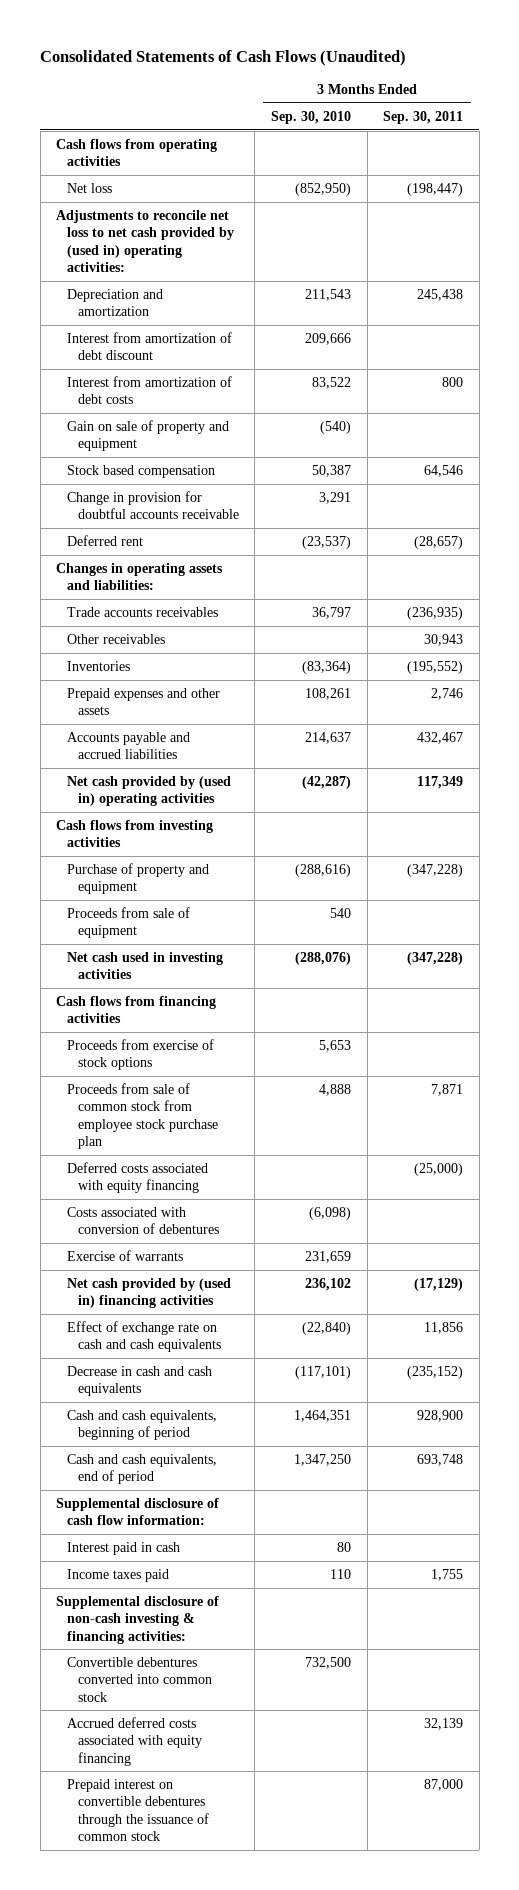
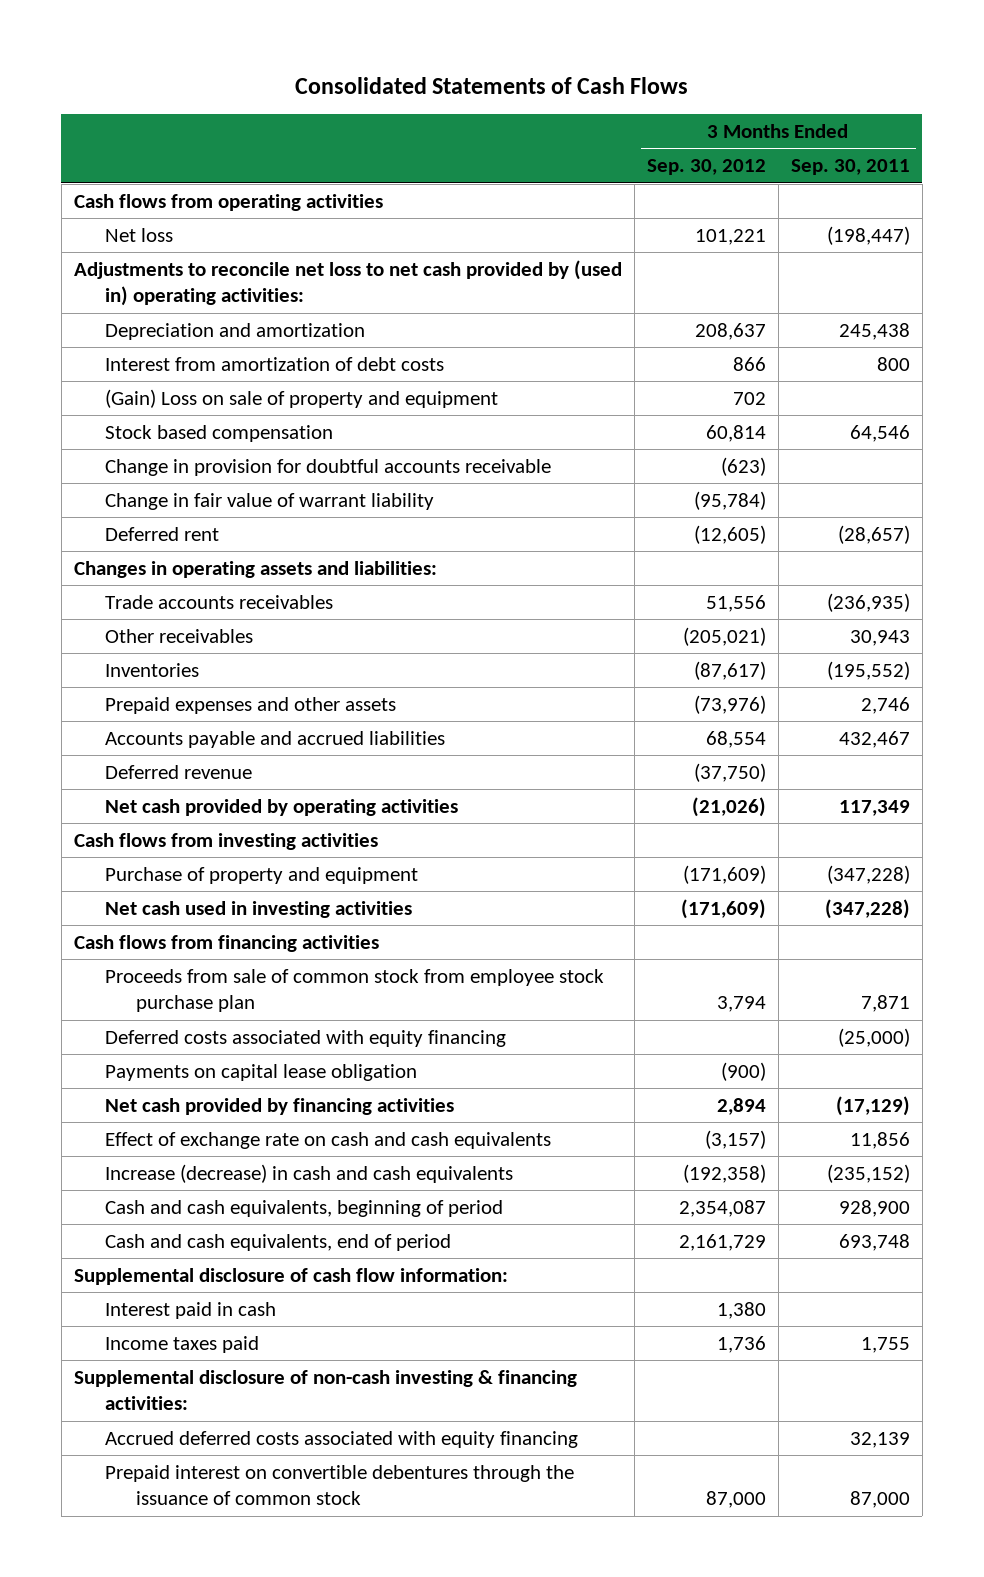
- Consolidated Statements of Cash Flows (Unaudited)
+ Consolidated Statements of Cash Flows
- | 3 Months Ended Sep. 30, 2010 | 3 Months Ended Sep. 30, 2011
+ | 3 Months Ended Sep. 30, 2012 | 3 Months Ended Sep. 30, 2011
- Interest from amortization of debt discount | 209,666 |
- Gain on sale of property and equipment | (540) |
+ (Gain) Loss on sale of property and equipment | 702 |
+ Change in fair value of warrant liability | (95,784) |
- Net cash provided by (used in) operating activities | (42,287) | 117,349
+ Deferred revenue | (37,750) |
+ Net cash provided by operating activities | (21,026) | 117,349
- Proceeds from sale of equipment | 540 |
- Proceeds from exercise of stock options | 5,653 |
- Costs associated with conversion of debentures | (6,098) |
- Exercise of warrants | 231,659 |
- Net cash provided by (used in) financing activities | 236,102 | (17,129)
+ Payments on capital lease obligation | (900) |
+ Net cash provided by financing activities | 2,894 | (17,129)
- Decrease in cash and cash equivalents | (117,101) | (235,152)
+ Increase (decrease) in cash and cash equivalents | (192,358) | (235,152)
- Convertible debentures converted into common stock | 732,500 |

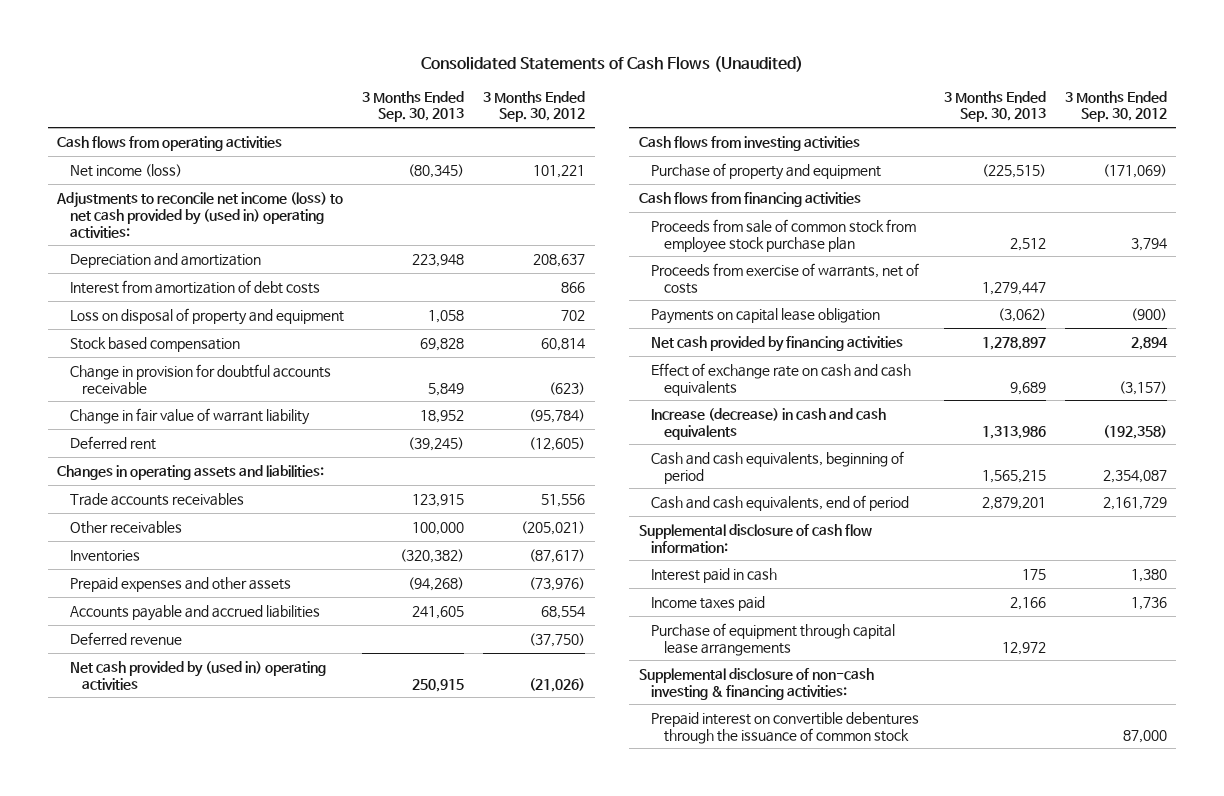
- Consolidated Statements of Cash Flows
+ Consolidated Statements of Cash Flows (Unaudited)
- | 3 Months Ended Sep. 30, 2012 | 3 Months Ended Sep. 30, 2011
+ | 3 Months Ended Sep. 30, 2013 | 3 Months Ended Sep. 30, 2012
- Net loss | 101,221 | (198,447)
- Adjustments to reconcile net loss to net cash provided by (used in) operating activities:
+ Net income (loss) | (80,345) | 101,221
+ Adjustments to reconcile net income (loss) to net cash provided by (used in) operating activities:
- (Gain) Loss on sale of property and equipment | 702 |
+ Loss on disposal of property and equipment | 1,058 | 702
- Net cash provided by operating activities | (21,026) | 117,349
+ Net cash provided by (used in) operating activities | 250,915 | (21,026)
- Purchase of property and equipment | (171,609) | (347,228)
- Net cash used in investing activities | (171,609) | (347,228)
+ Purchase of property and equipment | (225,515) | (171,069)
- Deferred costs associated with equity financing | | (25,000)
+ Proceeds from exercise of warrants, net of costs | 1,279,447 |
+ Purchase of equipment through capital lease arrangements | 12,972 |
- Accrued deferred costs associated with equity financing | | 32,139

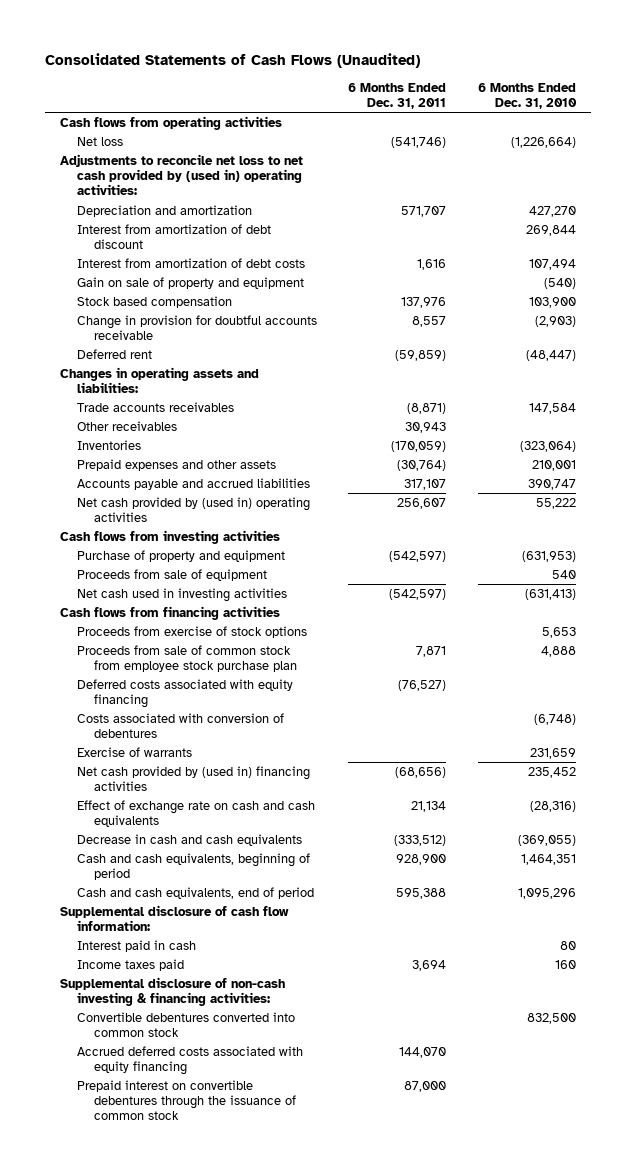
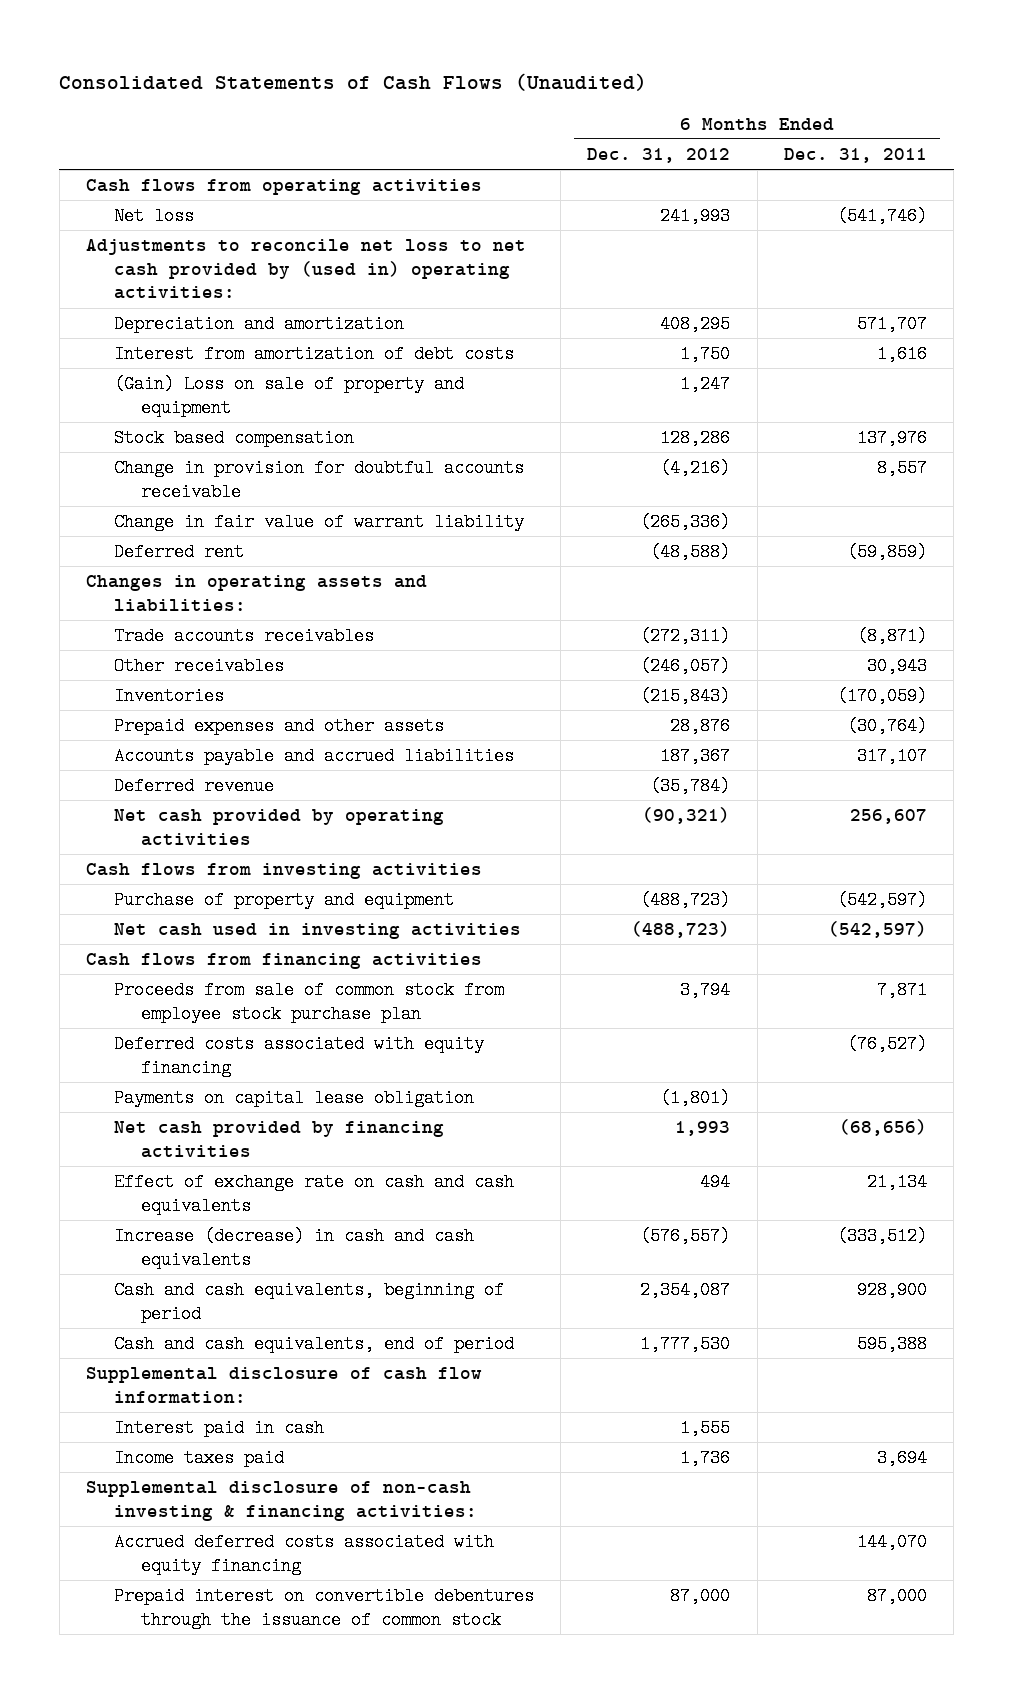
- | 6 Months Ended Dec. 31, 2011 | 6 Months Ended Dec. 31, 2010
+ | 6 Months Ended Dec. 31, 2012 | 6 Months Ended Dec. 31, 2011
- Interest from amortization of debt discount | | 269,844
- Gain on sale of property and equipment | | (540)
+ (Gain) Loss on sale of property and equipment | 1,247 |
+ Change in fair value of warrant liability | (265,336) |
- Net cash provided by (used in) operating activities | 256,607 | 55,222
+ Deferred revenue | (35,784) |
+ Net cash provided by operating activities | (90,321) | 256,607
- Proceeds from sale of equipment | | 540
- Proceeds from exercise of stock options | | 5,653
- Costs associated with conversion of debentures | | (6,748)
- Exercise of warrants | | 231,659
- Net cash provided by (used in) financing activities | (68,656) | 235,452
+ Payments on capital lease obligation | (1,801) |
+ Net cash provided by financing activities | 1,993 | (68,656)
- Decrease in cash and cash equivalents | (333,512) | (369,055)
+ Increase (decrease) in cash and cash equivalents | (576,557) | (333,512)
- Convertible debentures converted into common stock | | 832,500

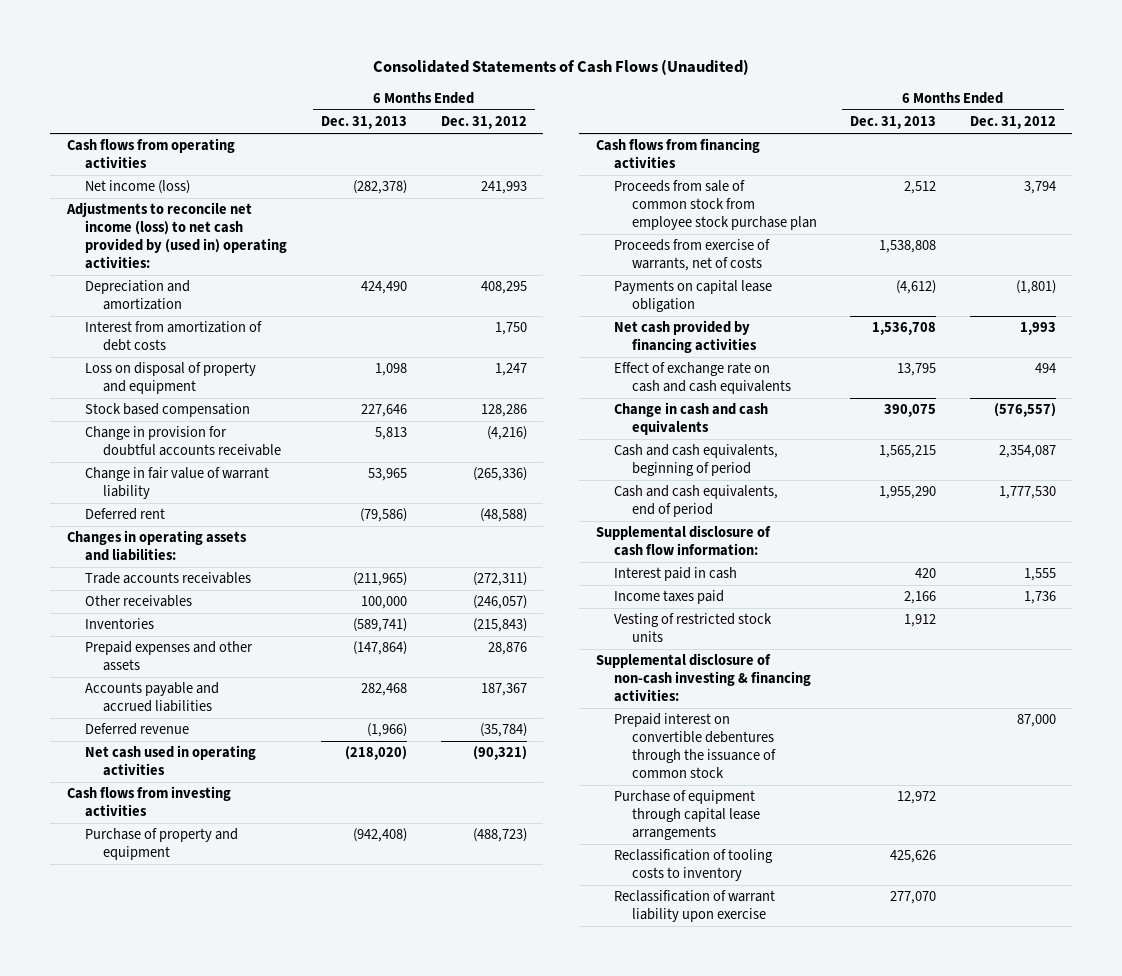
- | 6 Months Ended Dec. 31, 2012 | 6 Months Ended Dec. 31, 2011
+ | 6 Months Ended Dec. 31, 2013 | 6 Months Ended Dec. 31, 2012
- Net loss | 241,993 | (541,746)
- Adjustments to reconcile net loss to net cash provided by (used in) operating activities:
+ Net income (loss) | (282,378) | 241,993
+ Adjustments to reconcile net income (loss) to net cash provided by (used in) operating activities:
- (Gain) Loss on sale of property and equipment | 1,247 |
+ Loss on disposal of property and equipment | 1,098 | 1,247
- Net cash provided by operating activities | (90,321) | 256,607
+ Net cash used in operating activities | (218,020) | (90,321)
- Net cash used in investing activities | (488,723) | (542,597)
- Deferred costs associated with equity financing | | (76,527)
+ Proceeds from exercise of warrants, net of costs | 1,538,808 |
- Increase (decrease) in cash and cash equivalents | (576,557) | (333,512)
+ Change in cash and cash equivalents | 390,075 | (576,557)
+ Vesting of restricted stock units | 1,912 |
- Accrued deferred costs associated with equity financing | | 144,070
+ Purchase of equipment through capital lease arrangements | 12,972 |
+ Reclassification of tooling costs to inventory | 425,626 |
+ Reclassification of warrant liability upon exercise | 277,070 |

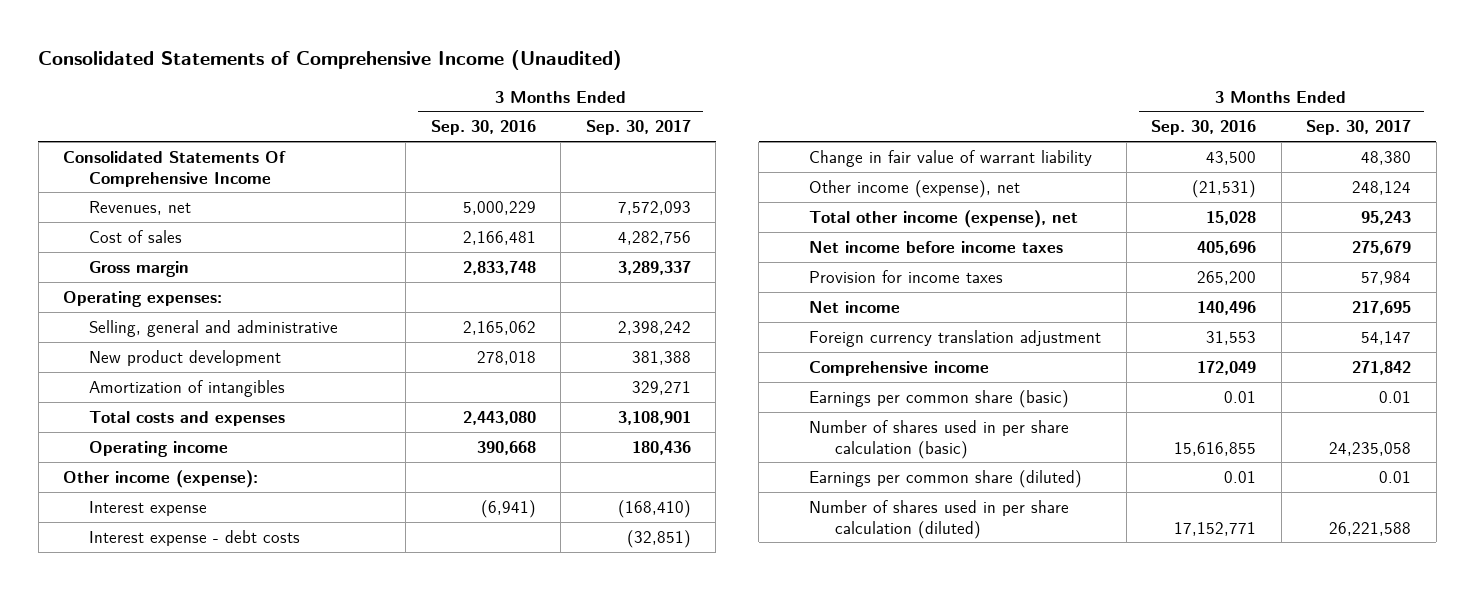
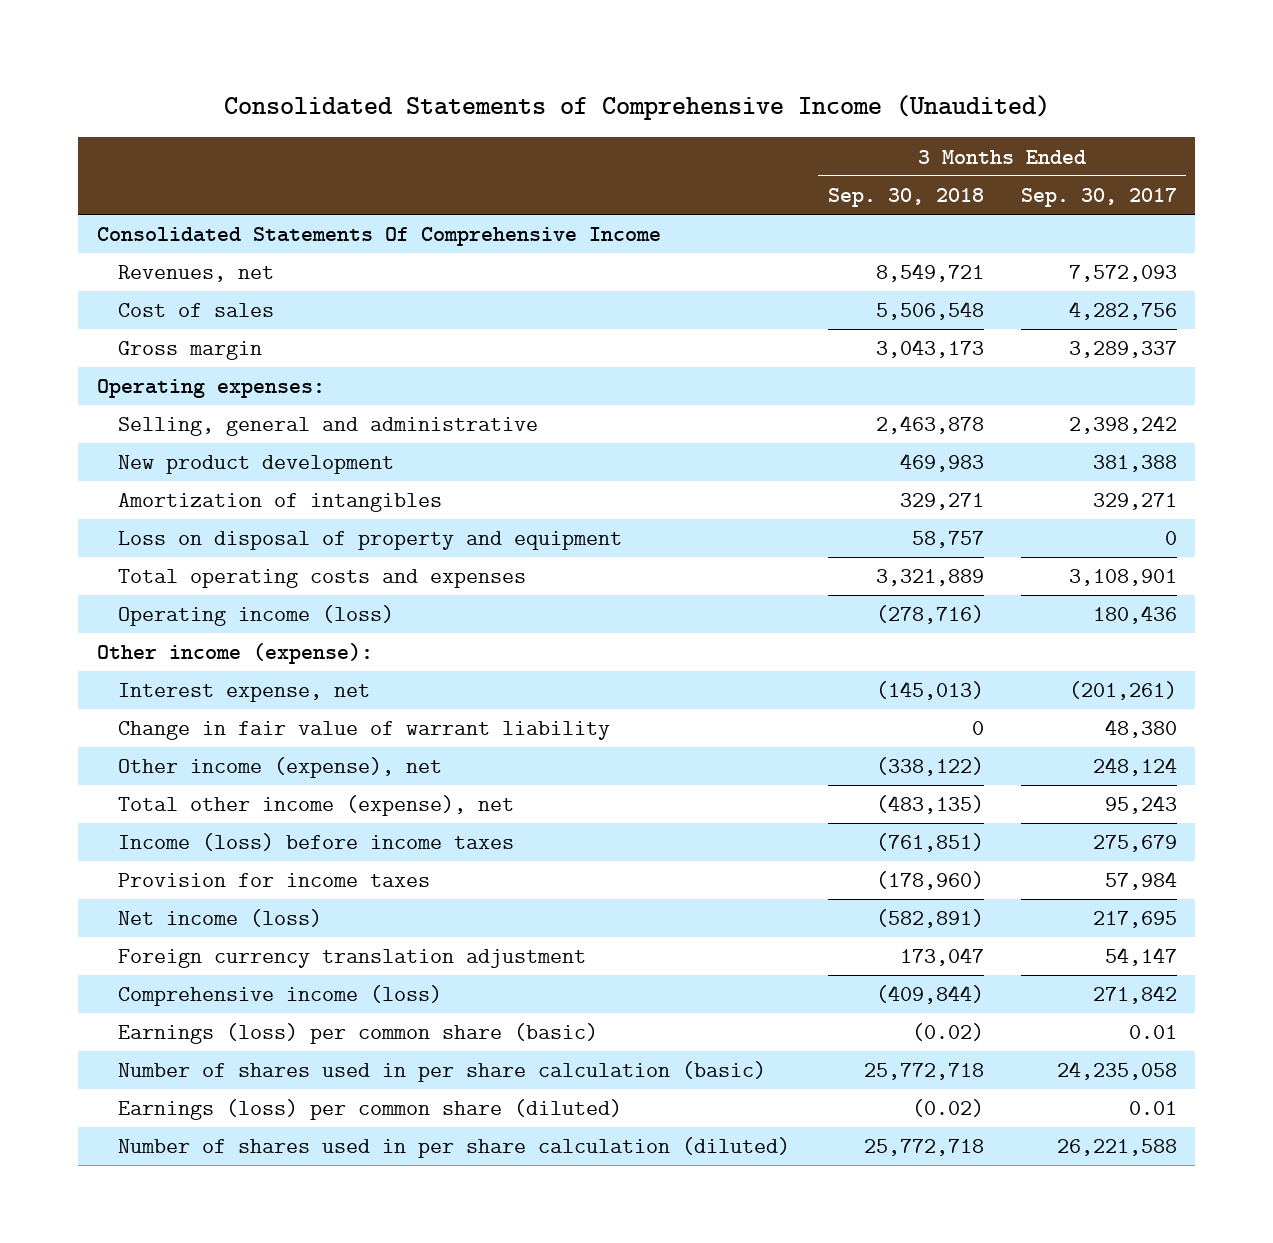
- | 3 Months Ended Sep. 30, 2016 | 3 Months Ended Sep. 30, 2017
+ | 3 Months Ended Sep. 30, 2018 | 3 Months Ended Sep. 30, 2017
- Total costs and expenses | 2,443,080 | 3,108,901
- Operating income | 390,668 | 180,436
+ Loss on disposal of property and equipment | 58,757 | 0
+ Total operating costs and expenses | 3,321,889 | 3,108,901
+ Operating income (loss) | (278,716) | 180,436
- Interest expense | (6,941) | (168,410)
- Interest expense - debt costs | | (32,851)
+ Interest expense, net | (145,013) | (201,261)
- Net income before income taxes | 405,696 | 275,679
+ Income (loss) before income taxes | (761,851) | 275,679
- Net income | 140,496 | 217,695
+ Net income (loss) | (582,891) | 217,695
- Comprehensive income | 172,049 | 271,842
- Earnings per common share (basic) | 0.01 | 0.01
+ Comprehensive income (loss) | (409,844) | 271,842
+ Earnings (loss) per common share (basic) | (0.02) | 0.01
- Earnings per common share (diluted) | 0.01 | 0.01
+ Earnings (loss) per common share (diluted) | (0.02) | 0.01

